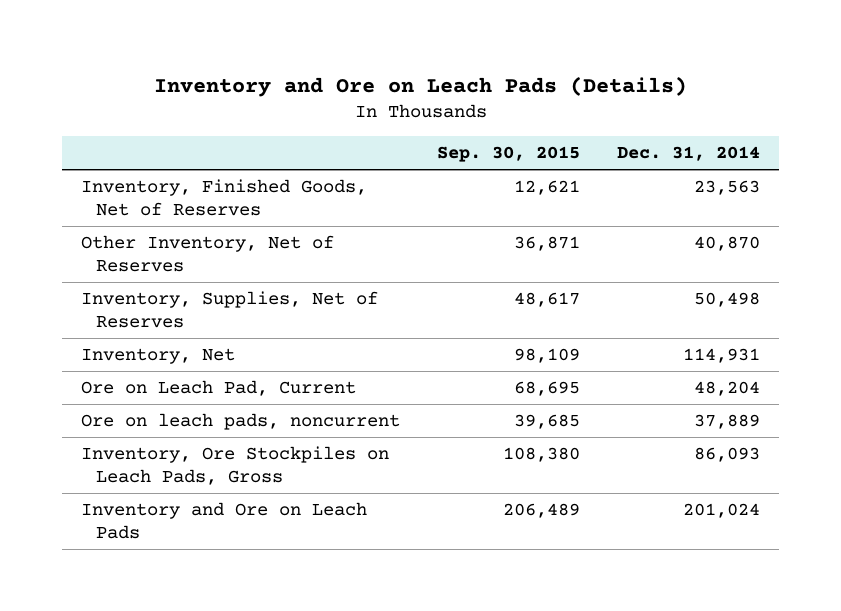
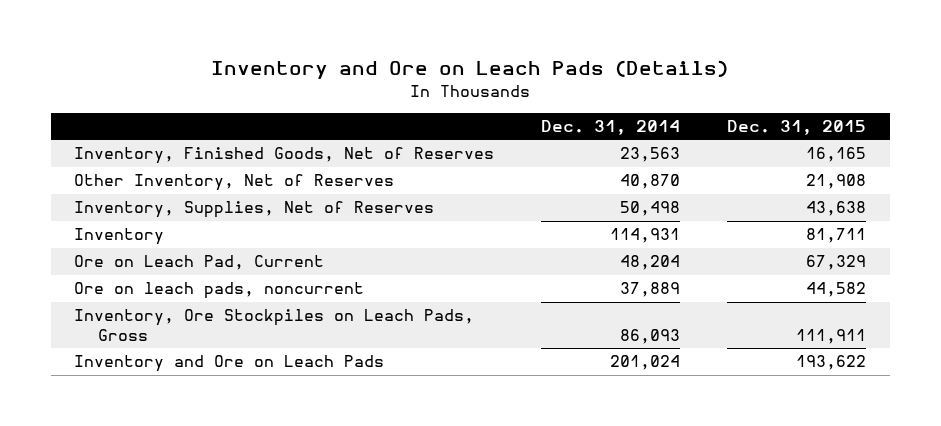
- | Sep. 30, 2015 | Dec. 31, 2014
+ | Dec. 31, 2014 | Dec. 31, 2015
- Inventory, Net | 98,109 | 114,931
+ Inventory | 114,931 | 81,711

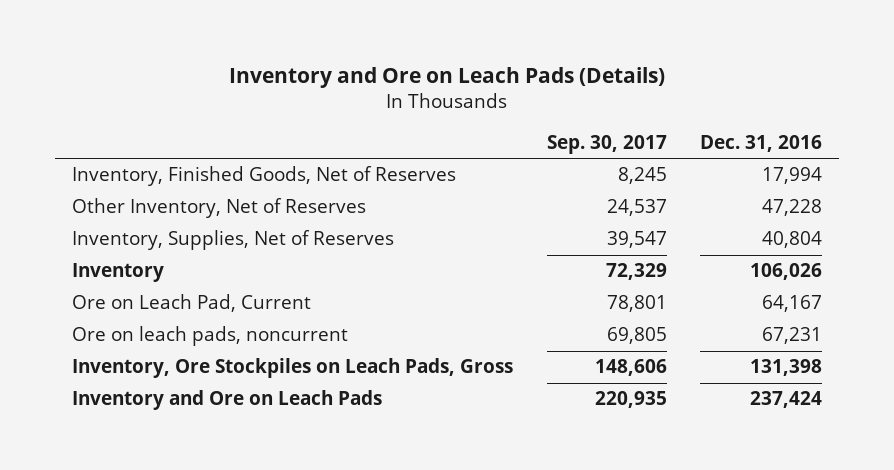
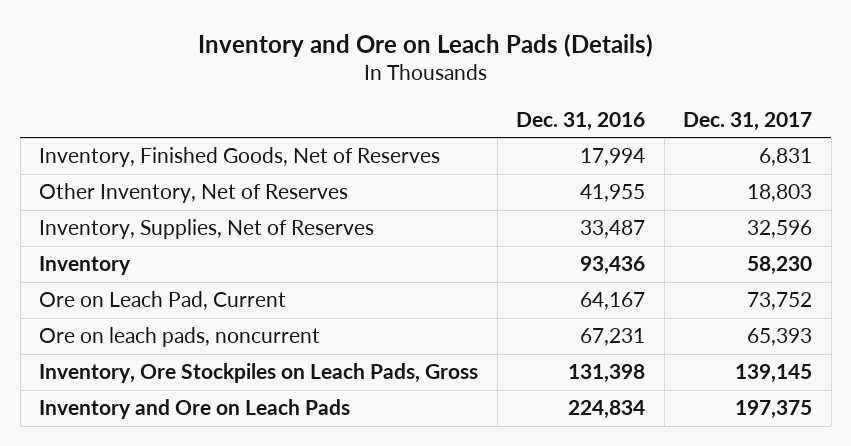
- | Sep. 30, 2017 | Dec. 31, 2016
+ | Dec. 31, 2016 | Dec. 31, 2017
- Other Inventory, Net of Reserves | 24,537 | 47,228
- Inventory, Supplies, Net of Reserves | 39,547 | 40,804
- Inventory | 72,329 | 106,026
+ Other Inventory, Net of Reserves | 41,955 | 18,803
+ Inventory, Supplies, Net of Reserves | 33,487 | 32,596
+ Inventory | 93,436 | 58,230
- Inventory and Ore on Leach Pads | 220,935 | 237,424
+ Inventory and Ore on Leach Pads | 224,834 | 197,375

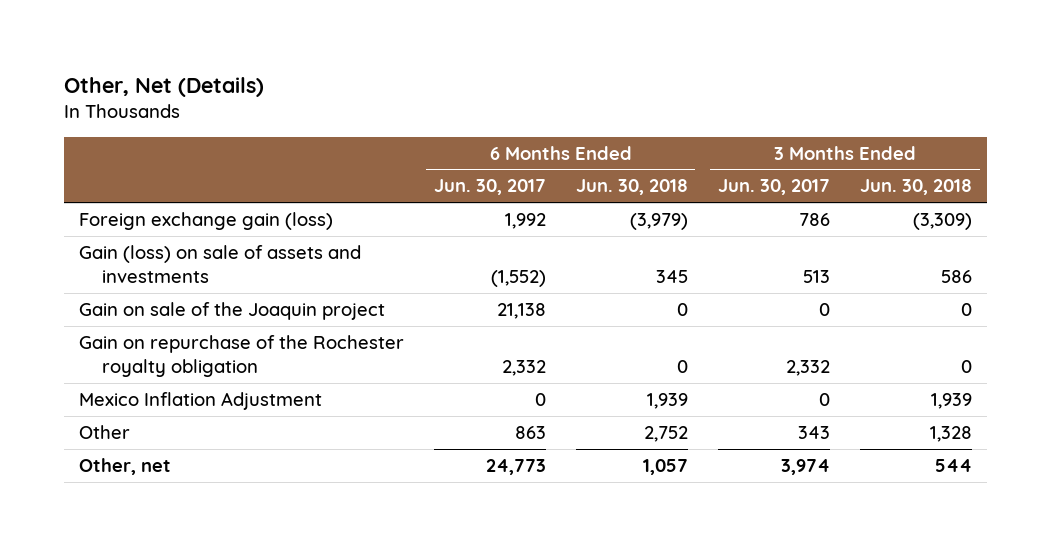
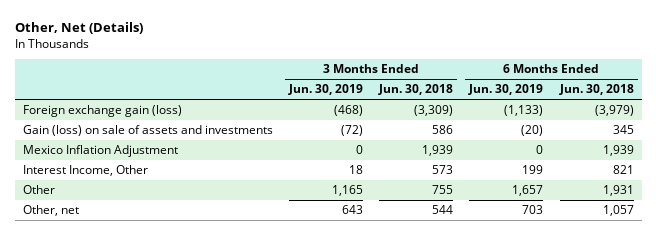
- | 6 Months Ended Jun. 30, 2017 | 6 Months Ended Jun. 30, 2018 | 3 Months Ended Jun. 30, 2017 | 3 Months Ended Jun. 30, 2018
+ | 3 Months Ended Jun. 30, 2019 | 3 Months Ended Jun. 30, 2018 | 6 Months Ended Jun. 30, 2019 | 6 Months Ended Jun. 30, 2018
- Gain on sale of the Joaquin project | 21,138 | 0 | 0 | 0
- Gain on repurchase of the Rochester royalty obligation | 2,332 | 0 | 2,332 | 0
- Other | 863 | 2,752 | 343 | 1,328
+ Interest Income, Other | 18 | 573 | 199 | 821
+ Other | 1,165 | 755 | 1,657 | 1,931

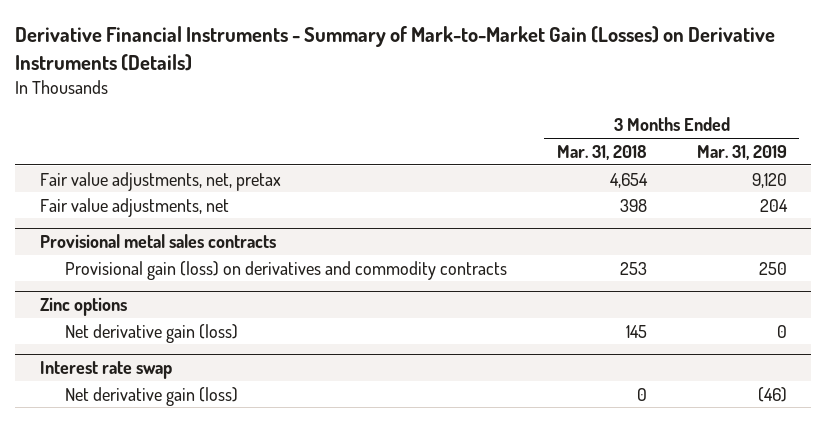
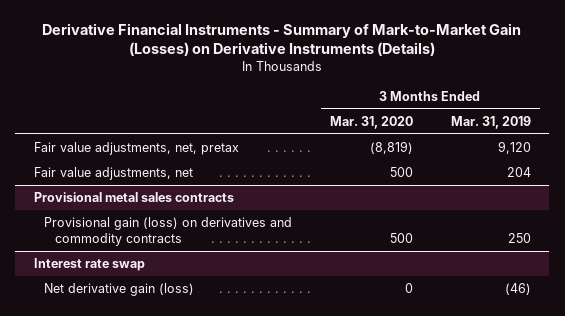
- | 3 Months Ended Mar. 31, 2018 | 3 Months Ended Mar. 31, 2019
+ | 3 Months Ended Mar. 31, 2020 | 3 Months Ended Mar. 31, 2019
- Zinc options
- Net derivative gain (loss) | 145 | 0

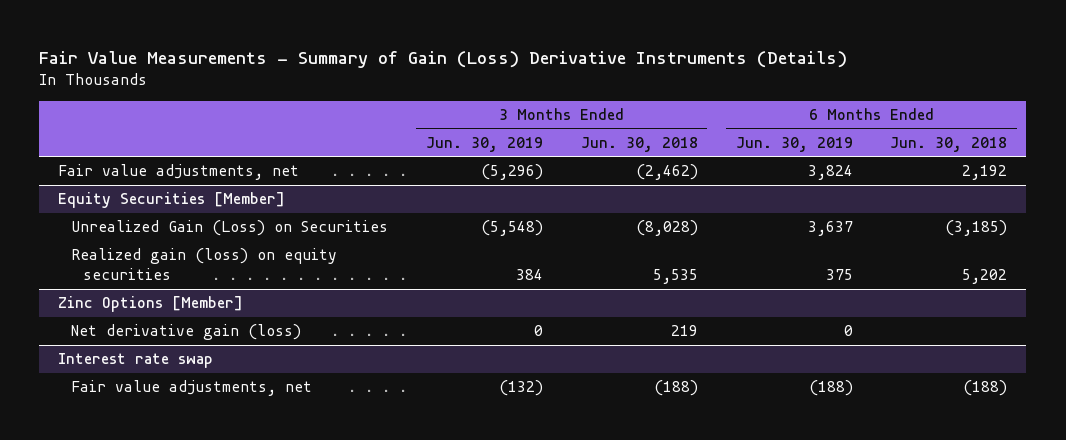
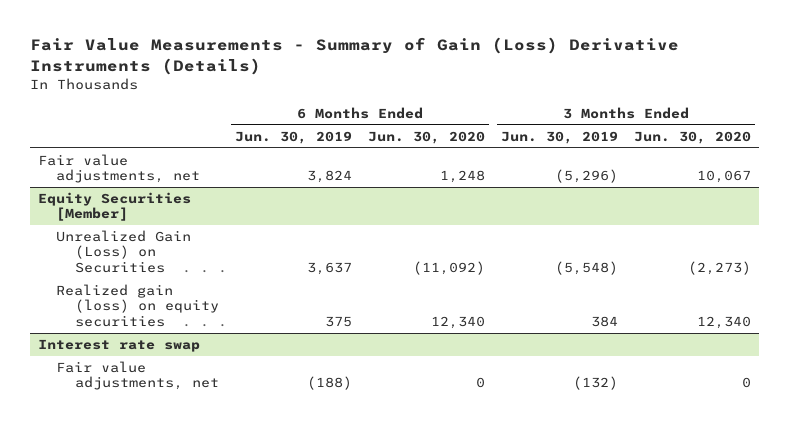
- | 3 Months Ended Jun. 30, 2019 | 3 Months Ended Jun. 30, 2018 | 6 Months Ended Jun. 30, 2019 | 6 Months Ended Jun. 30, 2018
+ | 6 Months Ended Jun. 30, 2019 | 6 Months Ended Jun. 30, 2020 | 3 Months Ended Jun. 30, 2019 | 3 Months Ended Jun. 30, 2020
- Zinc Options [Member]
- Net derivative gain (loss) | 0 | 219 | 0 |

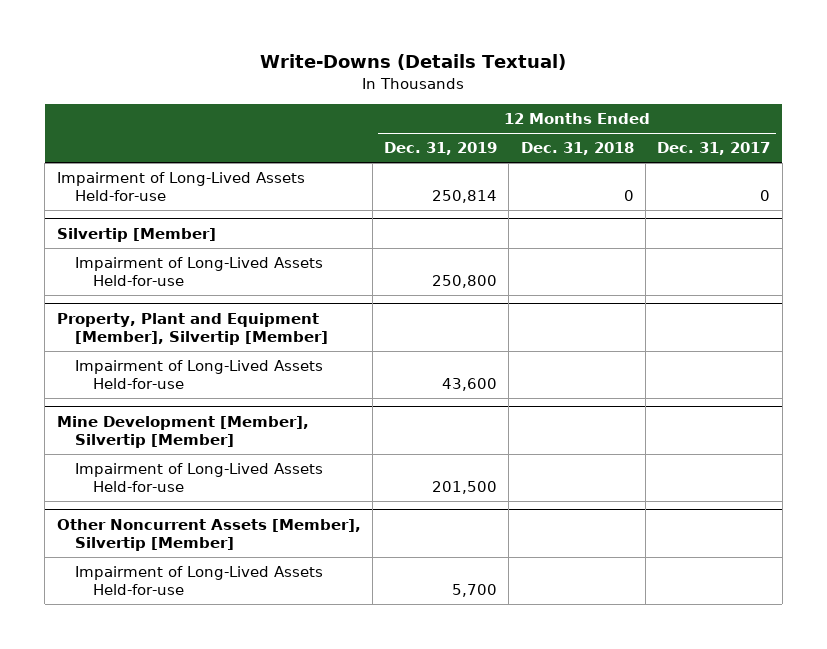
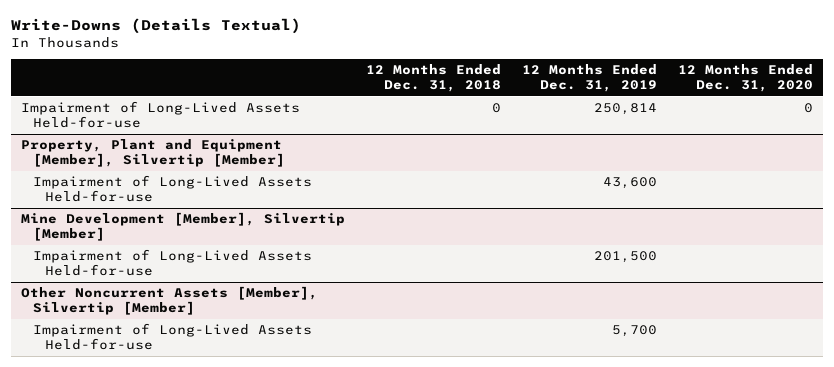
- | 12 Months Ended Dec. 31, 2019 | 12 Months Ended Dec. 31, 2018 | 12 Months Ended Dec. 31, 2017
+ | 12 Months Ended Dec. 31, 2018 | 12 Months Ended Dec. 31, 2019 | 12 Months Ended Dec. 31, 2020
- Silvertip [Member]
- Impairment of Long-Lived Assets Held-for-use | 250,800 | |

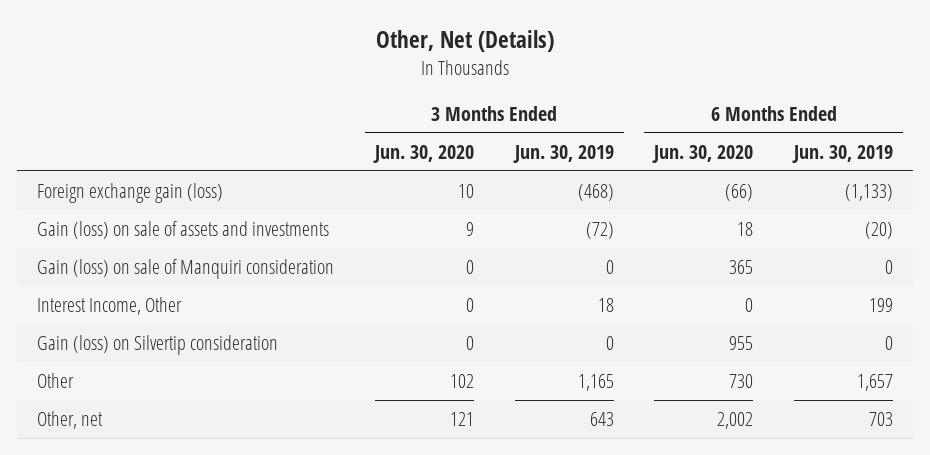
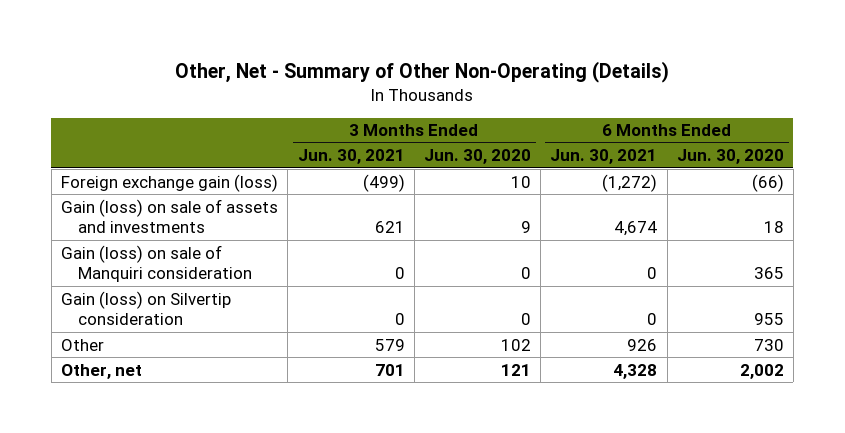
- Other, Net (Details)
+ Other, Net - Summary of Other Non-Operating (Details)
- | 3 Months Ended Jun. 30, 2020 | 3 Months Ended Jun. 30, 2019 | 6 Months Ended Jun. 30, 2020 | 6 Months Ended Jun. 30, 2019
+ | 3 Months Ended Jun. 30, 2021 | 3 Months Ended Jun. 30, 2020 | 6 Months Ended Jun. 30, 2021 | 6 Months Ended Jun. 30, 2020
- Interest Income, Other | 0 | 18 | 0 | 199

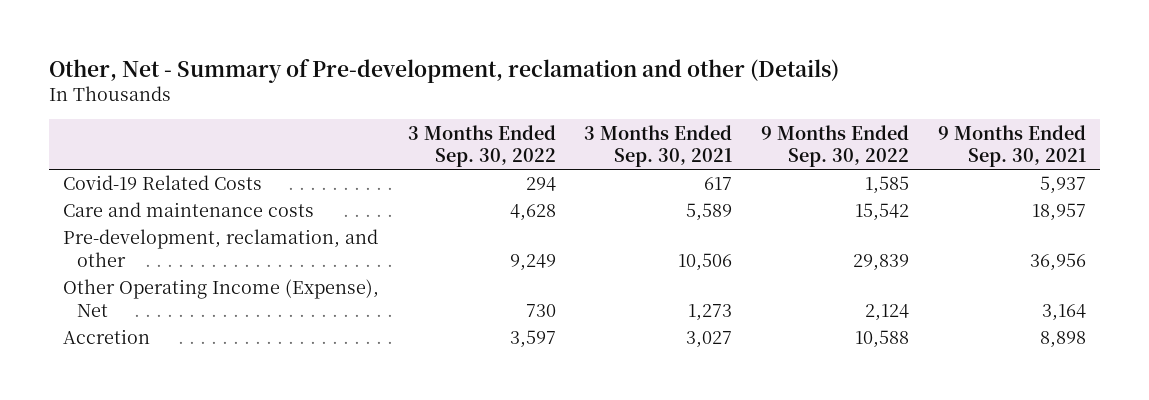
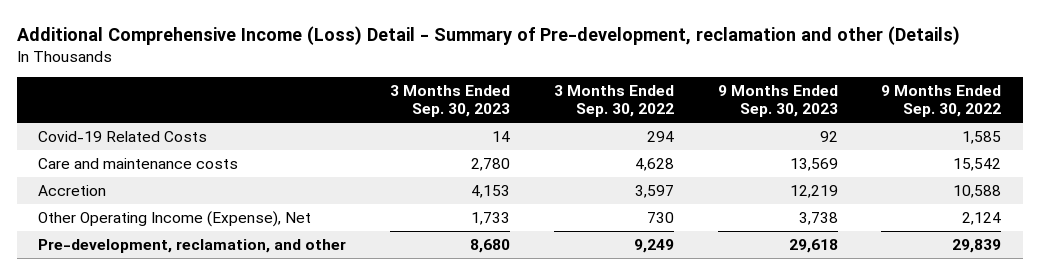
- Other, Net - Summary of Pre-development, reclamation and other (Details)
+ Additional Comprehensive Income (Loss) Detail - Summary of Pre-development, reclamation and other (Details)
- | 3 Months Ended Sep. 30, 2022 | 3 Months Ended Sep. 30, 2021 | 9 Months Ended Sep. 30, 2022 | 9 Months Ended Sep. 30, 2021
+ | 3 Months Ended Sep. 30, 2023 | 3 Months Ended Sep. 30, 2022 | 9 Months Ended Sep. 30, 2023 | 9 Months Ended Sep. 30, 2022
moved down: Other Operating Income (Expense), Net | 1,733 | 730 | 3,738 | 2,124
moved down: Pre-development, reclamation, and other | 8,680 | 9,249 | 29,618 | 29,839

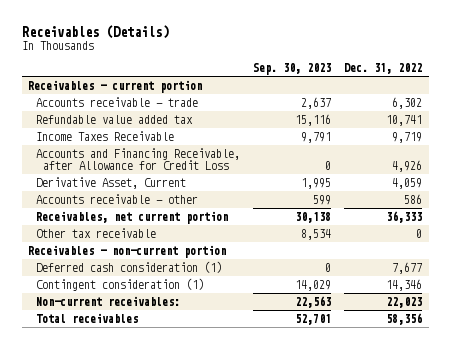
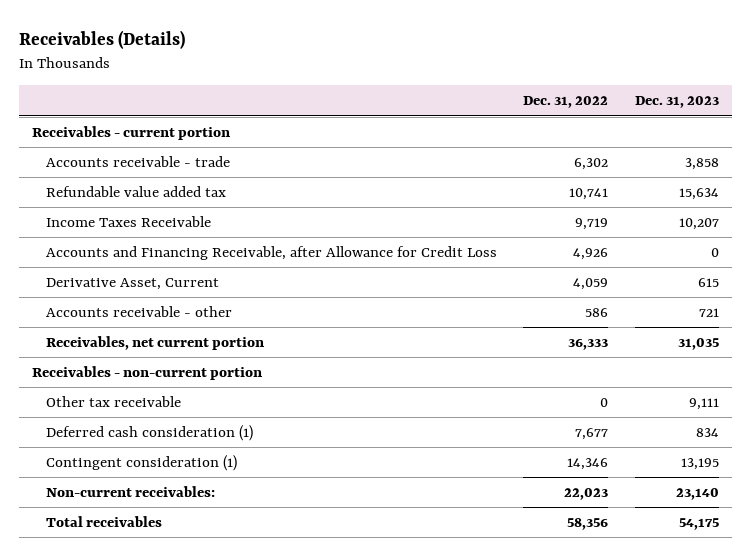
- | Sep. 30, 2023 | Dec. 31, 2022
+ | Dec. 31, 2022 | Dec. 31, 2023
moved down: Other tax receivable | 0 | 9,111

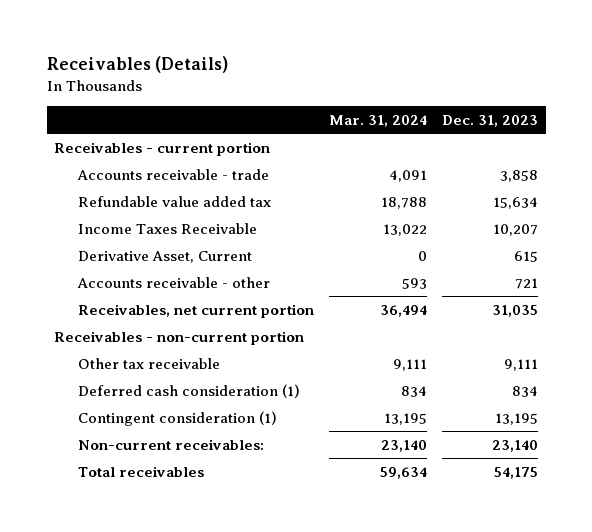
- | Dec. 31, 2022 | Dec. 31, 2023
+ | Mar. 31, 2024 | Dec. 31, 2023
- Accounts and Financing Receivable, after Allowance for Credit Loss | 4,926 | 0

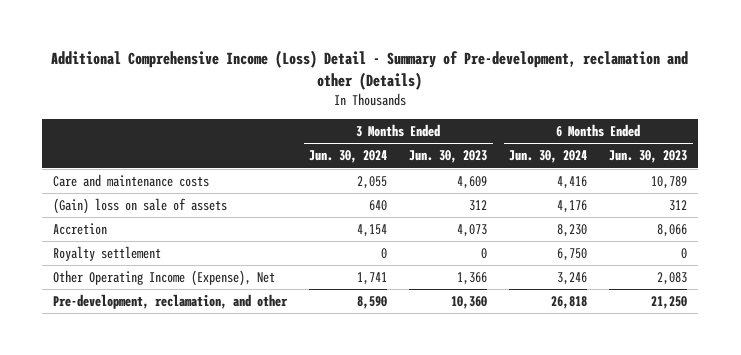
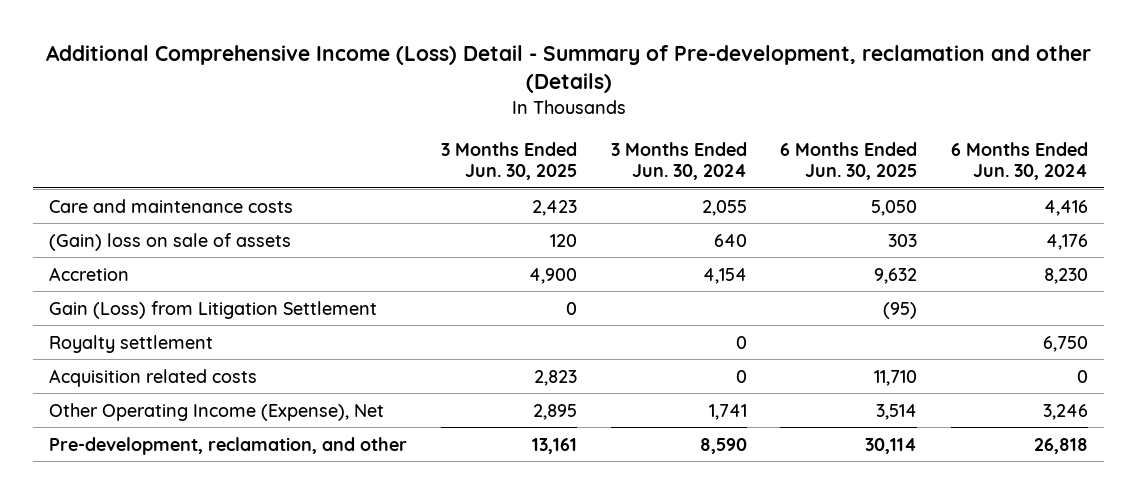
- | 3 Months Ended Jun. 30, 2024 | 3 Months Ended Jun. 30, 2023 | 6 Months Ended Jun. 30, 2024 | 6 Months Ended Jun. 30, 2023
+ | 3 Months Ended Jun. 30, 2025 | 3 Months Ended Jun. 30, 2024 | 6 Months Ended Jun. 30, 2025 | 6 Months Ended Jun. 30, 2024
+ Gain (Loss) from Litigation Settlement | 0 | | (95) |
+ Acquisition related costs | 2,823 | 0 | 11,710 | 0

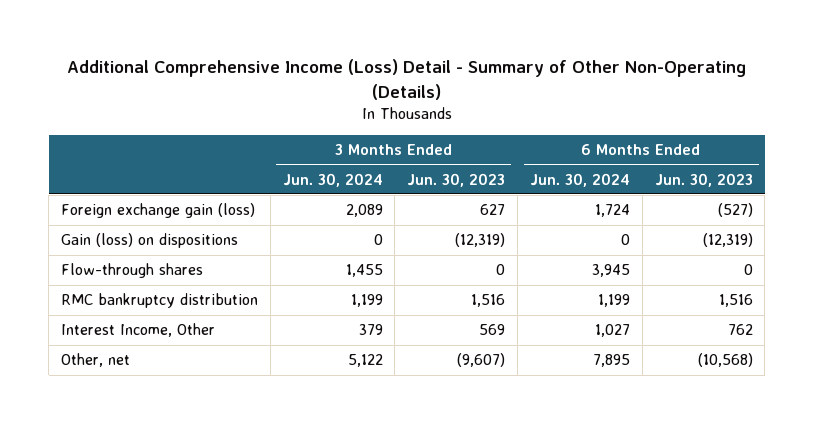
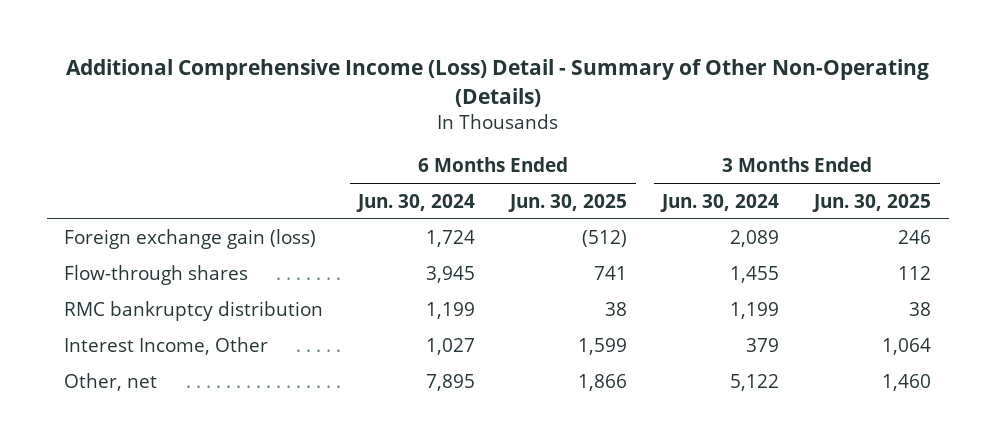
- | 3 Months Ended Jun. 30, 2024 | 3 Months Ended Jun. 30, 2023 | 6 Months Ended Jun. 30, 2024 | 6 Months Ended Jun. 30, 2023
+ | 6 Months Ended Jun. 30, 2024 | 6 Months Ended Jun. 30, 2025 | 3 Months Ended Jun. 30, 2024 | 3 Months Ended Jun. 30, 2025
- Gain (loss) on dispositions | 0 | (12,319) | 0 | (12,319)

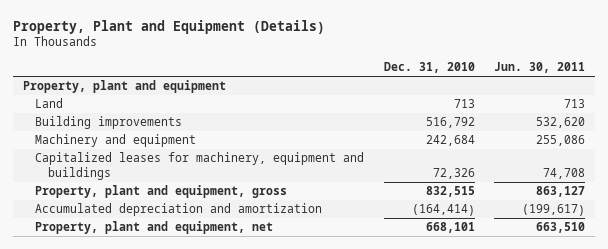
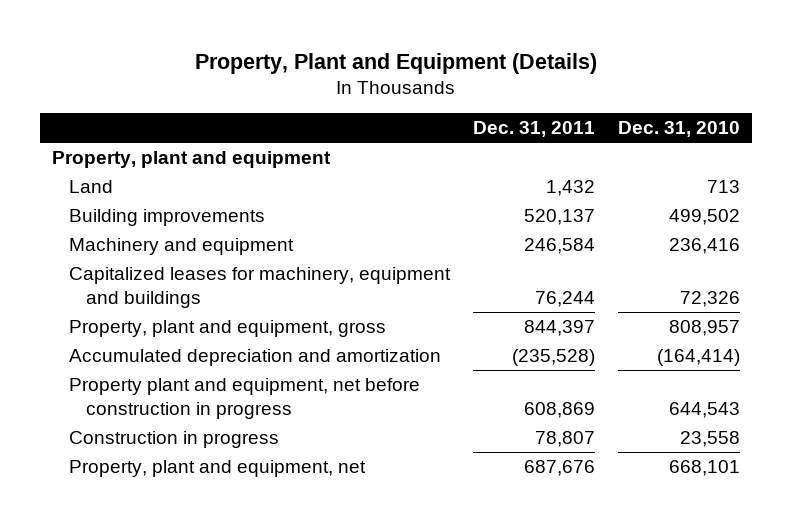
- | Dec. 31, 2010 | Jun. 30, 2011
+ | Dec. 31, 2011 | Dec. 31, 2010
- Building improvements | 516,792 | 532,620
- Machinery and equipment | 242,684 | 255,086
+ Building improvements | 520,137 | 499,502
+ Machinery and equipment | 246,584 | 236,416
- Property, plant and equipment, gross | 832,515 | 863,127
+ Property, plant and equipment, gross | 844,397 | 808,957
+ Property plant and equipment, net before construction in progress | 608,869 | 644,543
+ Construction in progress | 78,807 | 23,558

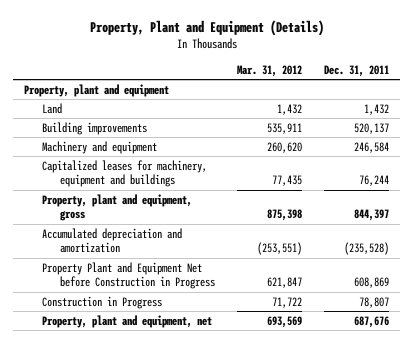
- | Dec. 31, 2011 | Dec. 31, 2010
+ | Mar. 31, 2012 | Dec. 31, 2011
- Property plant and equipment, net before construction in progress | 608,869 | 644,543
- Construction in progress | 78,807 | 23,558
+ Property Plant and Equipment Net before Construction in Progress | 621,847 | 608,869
+ Construction in Progress | 71,722 | 78,807

